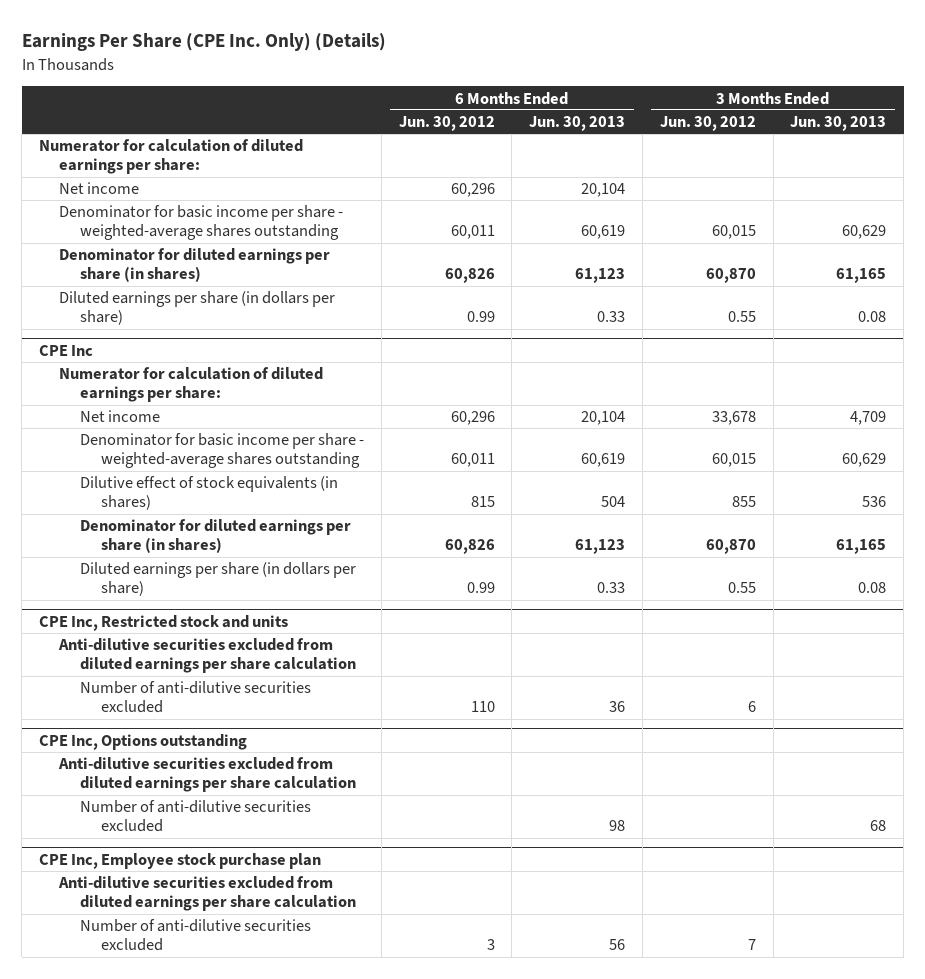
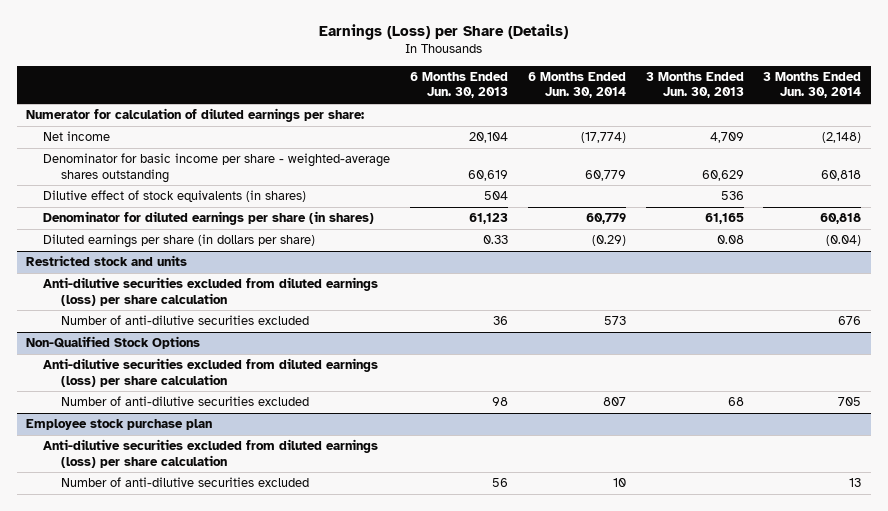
- Earnings Per Share (CPE Inc. Only) (Details)
+ Earnings (Loss) per Share (Details)
- | 6 Months Ended Jun. 30, 2012 | 6 Months Ended Jun. 30, 2013 | 3 Months Ended Jun. 30, 2012 | 3 Months Ended Jun. 30, 2013
+ | 6 Months Ended Jun. 30, 2013 | 6 Months Ended Jun. 30, 2014 | 3 Months Ended Jun. 30, 2013 | 3 Months Ended Jun. 30, 2014
- Net income | 60,296 | 20,104 | |
- Denominator for basic income per share - weighted-average shares outstanding | 60,011 | 60,619 | 60,015 | 60,629
- Denominator for diluted earnings per share (in shares) | 60,826 | 61,123 | 60,870 | 61,165
- Diluted earnings per share (in dollars per share) | 0.99 | 0.33 | 0.55 | 0.08
- CPE Inc
- Numerator for calculation of diluted earnings per share:
- CPE Inc, Restricted stock and units
- Anti-dilutive securities excluded from diluted earnings per share calculation
+ Restricted stock and units
+ Anti-dilutive securities excluded from diluted earnings (loss) per share calculation
- CPE Inc, Options outstanding
- Anti-dilutive securities excluded from diluted earnings per share calculation
+ Non-Qualified Stock Options
+ Anti-dilutive securities excluded from diluted earnings (loss) per share calculation
- CPE Inc, Employee stock purchase plan
- Anti-dilutive securities excluded from diluted earnings per share calculation
+ Employee stock purchase plan
+ Anti-dilutive securities excluded from diluted earnings (loss) per share calculation

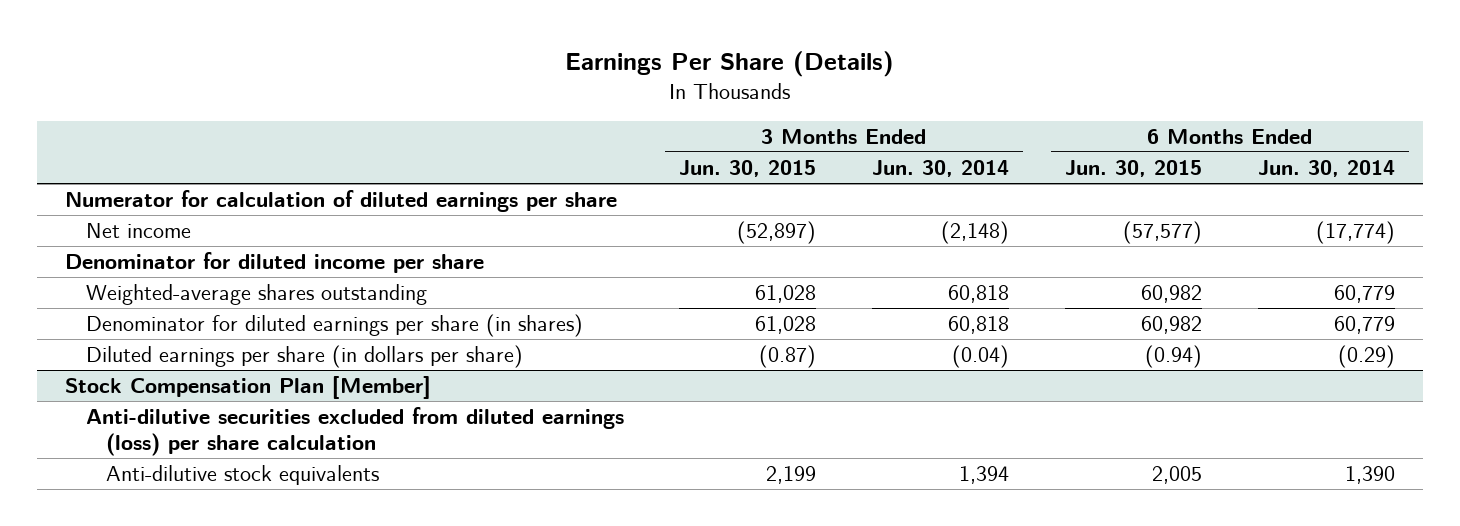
- Earnings (Loss) per Share (Details)
+ Earnings Per Share (Details)
- | 6 Months Ended Jun. 30, 2013 | 6 Months Ended Jun. 30, 2014 | 3 Months Ended Jun. 30, 2013 | 3 Months Ended Jun. 30, 2014
+ | 3 Months Ended Jun. 30, 2015 | 3 Months Ended Jun. 30, 2014 | 6 Months Ended Jun. 30, 2015 | 6 Months Ended Jun. 30, 2014
- Numerator for calculation of diluted earnings per share:
+ Numerator for calculation of diluted earnings per share
- Denominator for basic income per share - weighted-average shares outstanding | 60,619 | 60,779 | 60,629 | 60,818
- Dilutive effect of stock equivalents (in shares) | 504 | | 536 |
+ Denominator for diluted income per share
+ Weighted-average shares outstanding | 61,028 | 60,818 | 60,982 | 60,779
- Restricted stock and units
- Anti-dilutive securities excluded from diluted earnings (loss) per share calculation
- Number of anti-dilutive securities excluded | 36 | 573 | | 676
- Non-Qualified Stock Options
- Anti-dilutive securities excluded from diluted earnings (loss) per share calculation
- Number of anti-dilutive securities excluded | 98 | 807 | 68 | 705
- Employee stock purchase plan
+ Stock Compensation Plan [Member]
- Number of anti-dilutive securities excluded | 56 | 10 | | 13
+ Anti-dilutive stock equivalents | 2,199 | 1,394 | 2,005 | 1,390

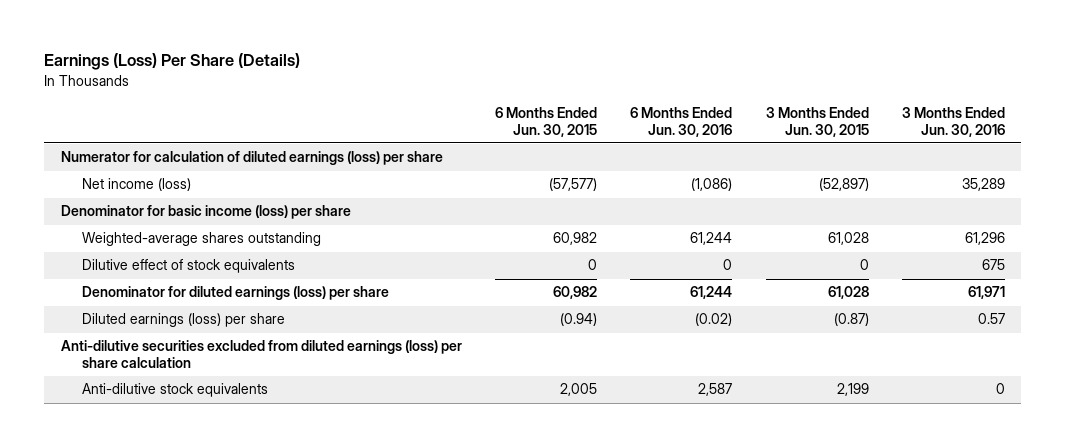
- Earnings Per Share (Details)
+ Earnings (Loss) Per Share (Details)
- | 3 Months Ended Jun. 30, 2015 | 3 Months Ended Jun. 30, 2014 | 6 Months Ended Jun. 30, 2015 | 6 Months Ended Jun. 30, 2014
+ | 6 Months Ended Jun. 30, 2015 | 6 Months Ended Jun. 30, 2016 | 3 Months Ended Jun. 30, 2015 | 3 Months Ended Jun. 30, 2016
- Numerator for calculation of diluted earnings per share
- Net income | (52,897) | (2,148) | (57,577) | (17,774)
- Denominator for diluted income per share
+ Numerator for calculation of diluted earnings (loss) per share
+ Net income (loss) | (57,577) | (1,086) | (52,897) | 35,289
+ Denominator for basic income (loss) per share
- Denominator for diluted earnings per share (in shares) | 61,028 | 60,818 | 60,982 | 60,779
- Diluted earnings per share (in dollars per share) | (0.87) | (0.04) | (0.94) | (0.29)
- Stock Compensation Plan [Member]
+ Dilutive effect of stock equivalents | 0 | 0 | 0 | 675
+ Denominator for diluted earnings (loss) per share | 60,982 | 61,244 | 61,028 | 61,971
+ Diluted earnings (loss) per share | (0.94) | (0.02) | (0.87) | 0.57

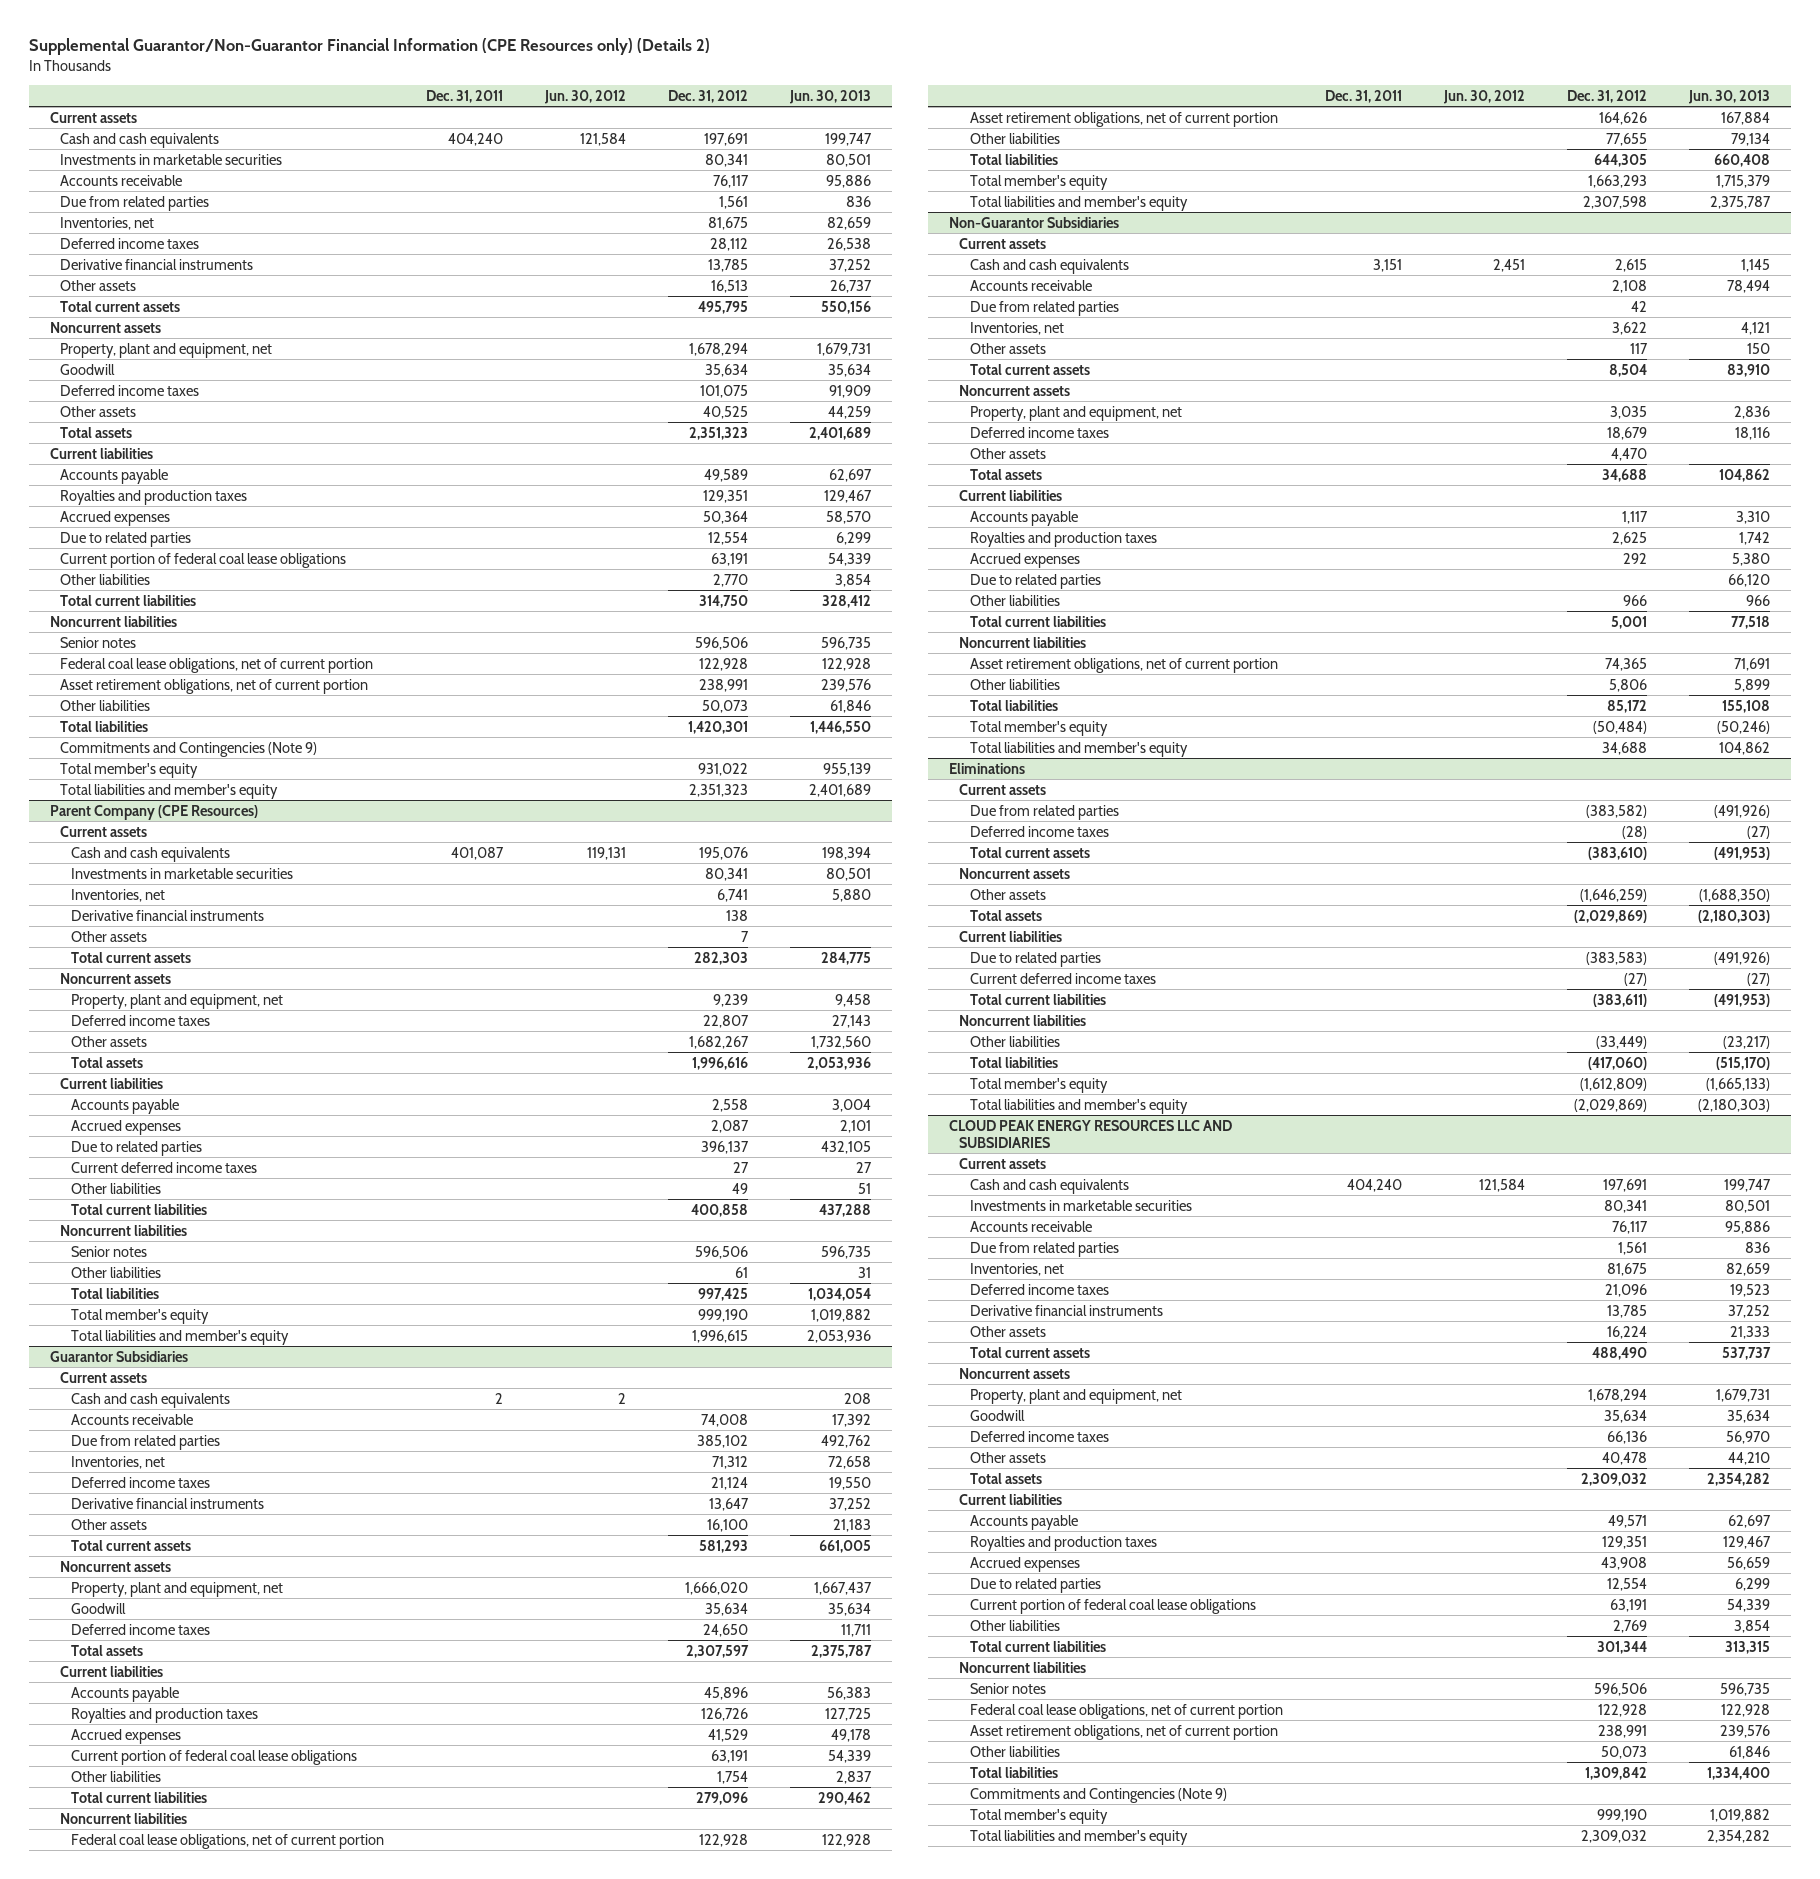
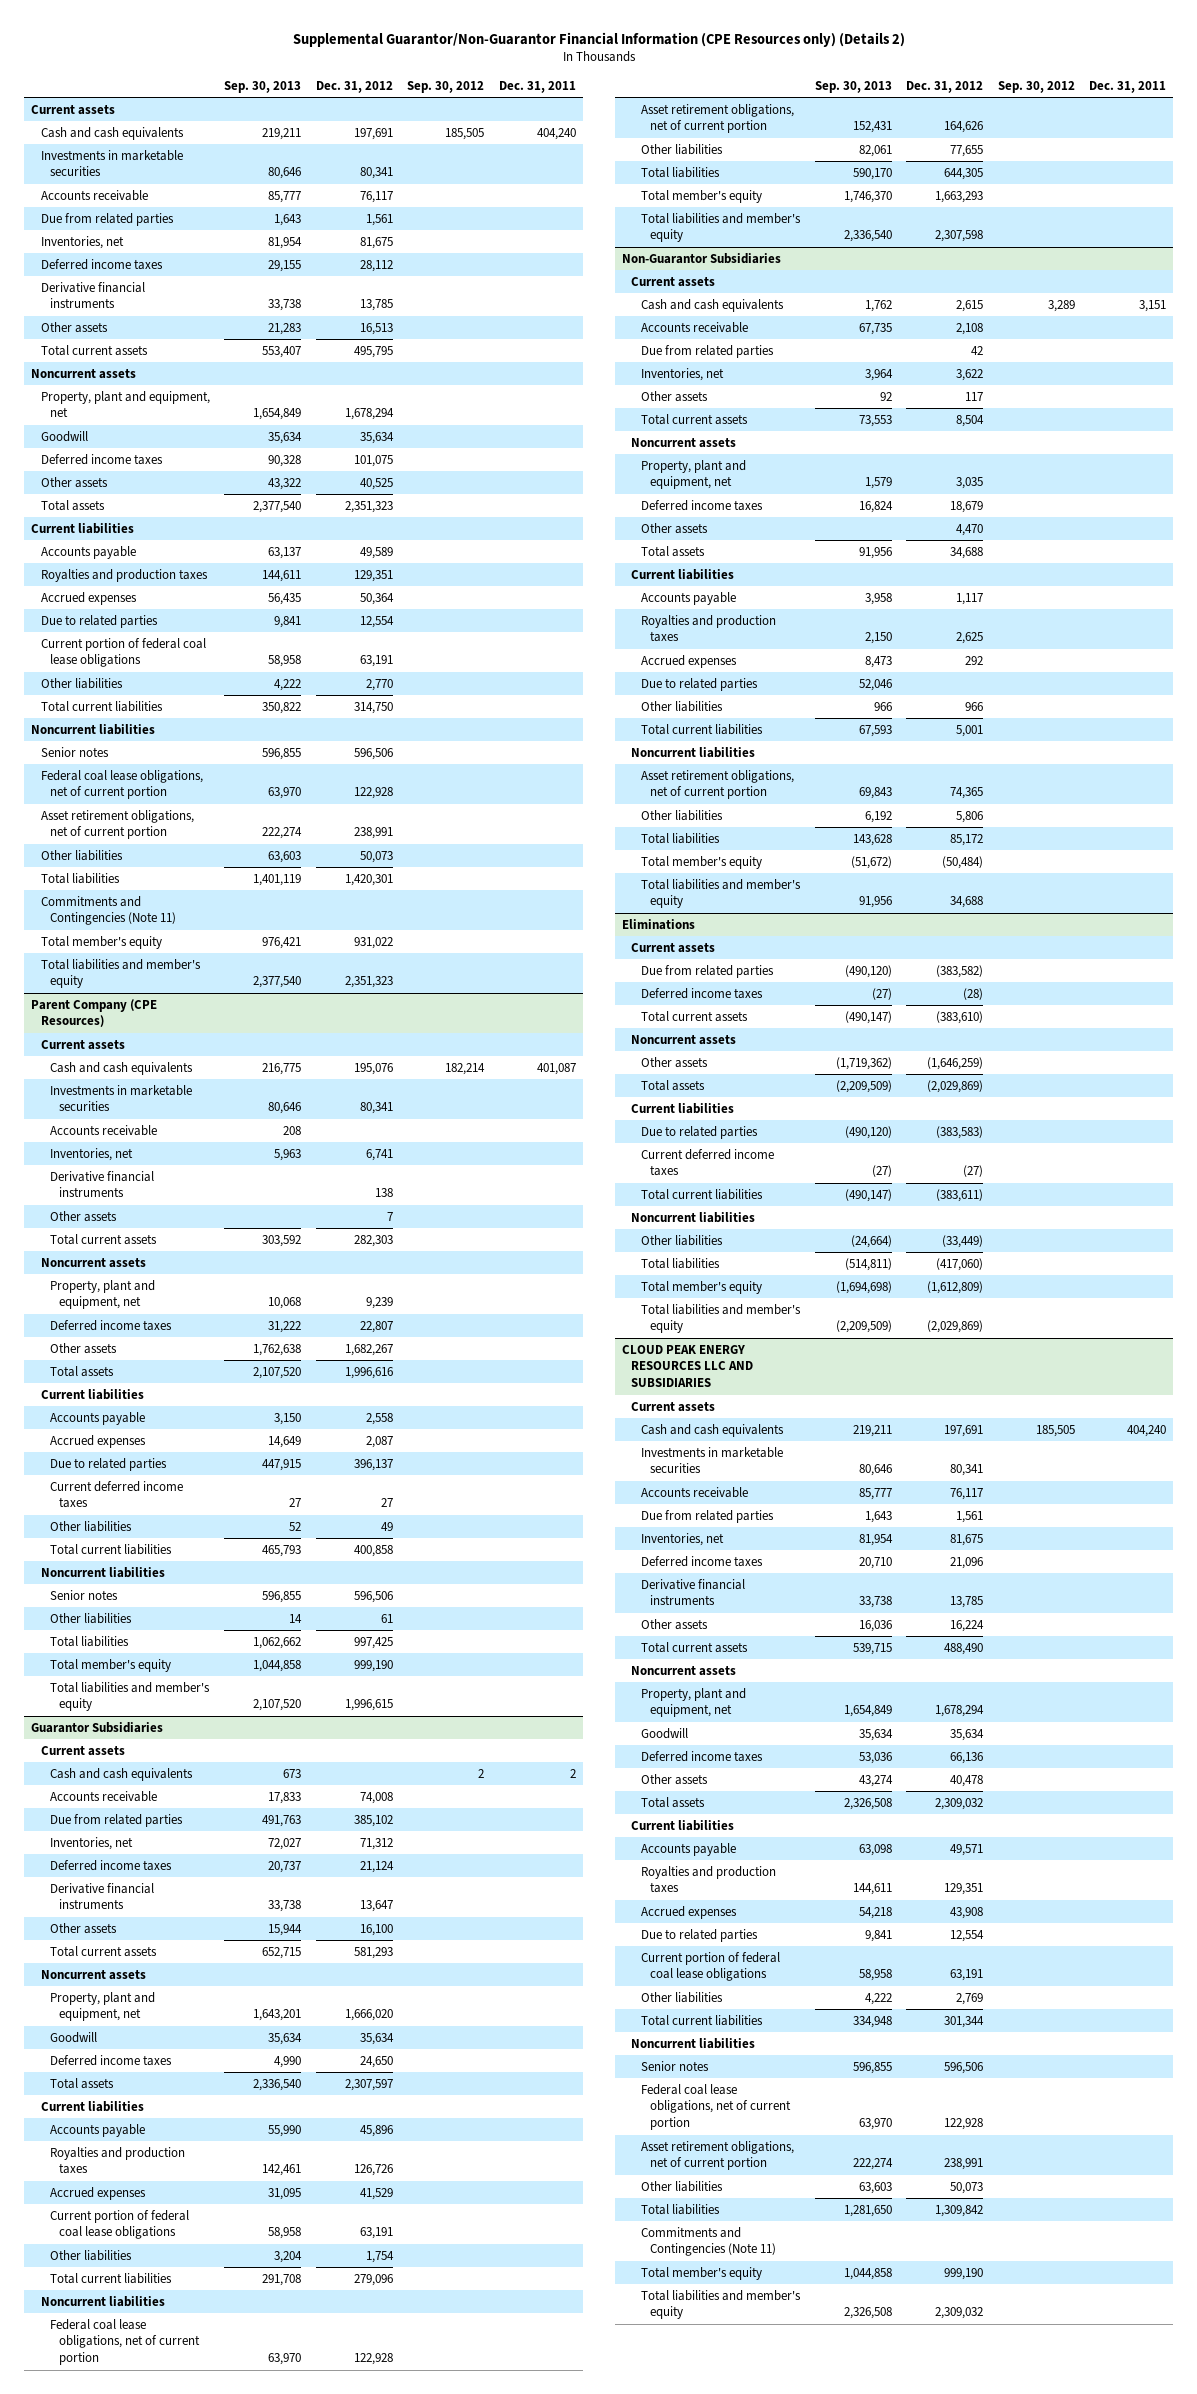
- | Dec. 31, 2011 | Jun. 30, 2012 | Dec. 31, 2012 | Jun. 30, 2013
+ | Sep. 30, 2013 | Dec. 31, 2012 | Sep. 30, 2012 | Dec. 31, 2011
- Commitments and Contingencies (Note 9)
+ Commitments and Contingencies (Note 11)
@ Parent Company (CPE Resources)
+ Accounts receivable | 208 | | |
@ CLOUD PEAK ENERGY RESOURCES LLC AND SUBSIDIARIES
- Commitments and Contingencies (Note 9)
+ Commitments and Contingencies (Note 11)

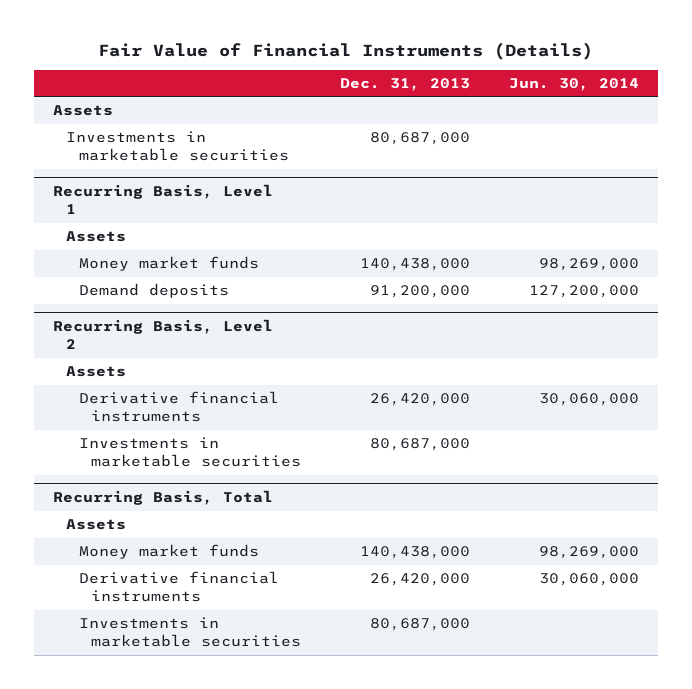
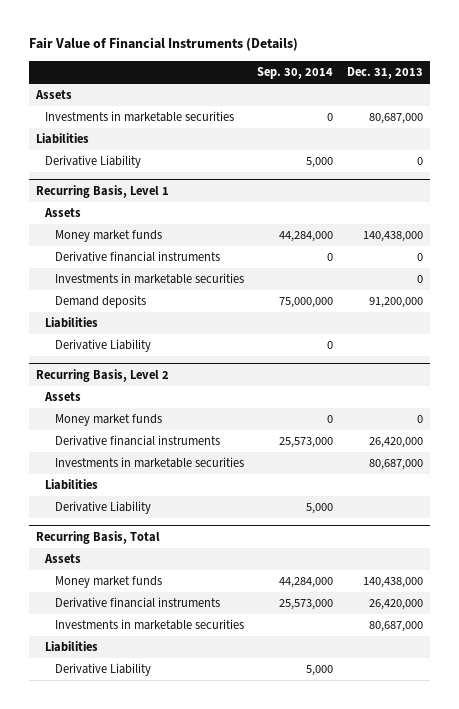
- | Dec. 31, 2013 | Jun. 30, 2014
+ | Sep. 30, 2014 | Dec. 31, 2013
+ Liabilities
+ Derivative Liability | 5,000 | 0
@ Recurring Basis, Level 1
+ Derivative financial instruments | 0 | 0
+ Investments in marketable securities | | 0
+ Liabilities
+ Derivative Liability | 0 |
@ Recurring Basis, Level 2
+ Money market funds | 0 | 0
+ Liabilities
+ Derivative Liability | 5,000 |
@ Recurring Basis, Total
+ Liabilities
+ Derivative Liability | 5,000 |

